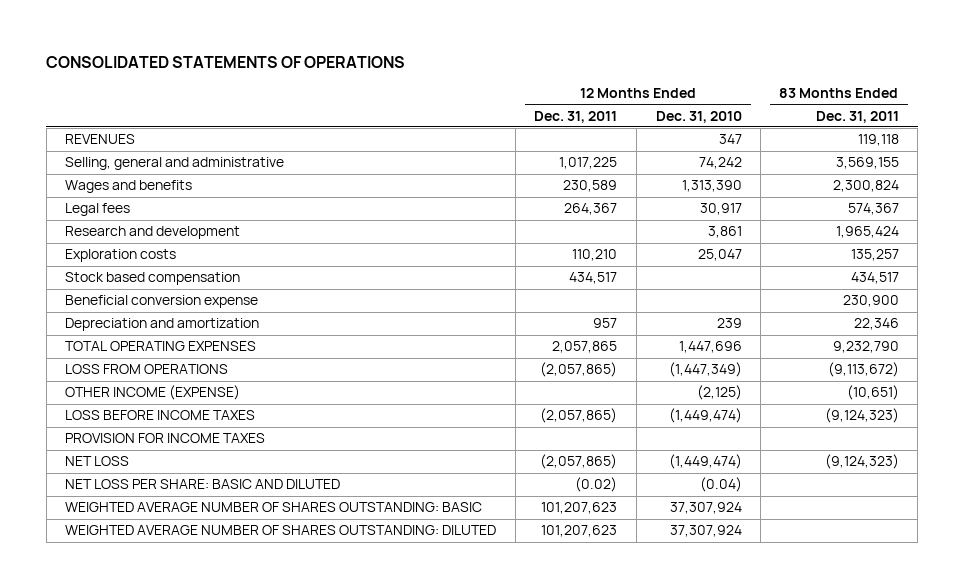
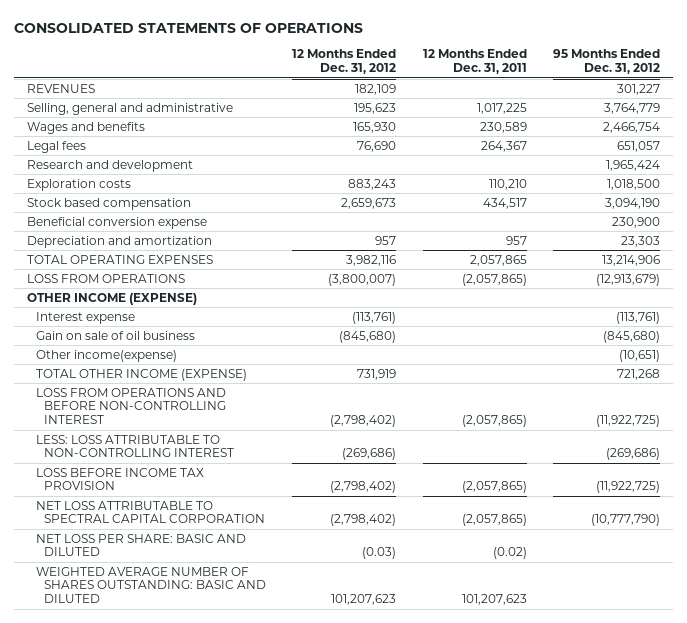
- | 12 Months Ended Dec. 31, 2011 | 12 Months Ended Dec. 31, 2010 | 83 Months Ended Dec. 31, 2011
+ | 12 Months Ended Dec. 31, 2012 | 12 Months Ended Dec. 31, 2011 | 95 Months Ended Dec. 31, 2012
- LOSS BEFORE INCOME TAXES | (2,057,865) | (1,449,474) | (9,124,323)
- PROVISION FOR INCOME TAXES
- NET LOSS | (2,057,865) | (1,449,474) | (9,124,323)
+ Interest expense | (113,761) | | (113,761)
+ Gain on sale of oil business | (845,680) | | (845,680)
+ Other income(expense) | | | (10,651)
+ TOTAL OTHER INCOME (EXPENSE) | 731,919 | | 721,268
+ LOSS FROM OPERATIONS AND BEFORE NON-CONTROLLING INTEREST | (2,798,402) | (2,057,865) | (11,922,725)
+ LESS: LOSS ATTRIBUTABLE TO NON-CONTROLLING INTEREST | (269,686) | | (269,686)
+ LOSS BEFORE INCOME TAX PROVISION | (2,798,402) | (2,057,865) | (11,922,725)
+ NET LOSS ATTRIBUTABLE TO SPECTRAL CAPITAL CORPORATION | (2,798,402) | (2,057,865) | (10,777,790)
- WEIGHTED AVERAGE NUMBER OF SHARES OUTSTANDING: BASIC | 101,207,623 | 37,307,924 |
- WEIGHTED AVERAGE NUMBER OF SHARES OUTSTANDING: DILUTED | 101,207,623 | 37,307,924 |
+ WEIGHTED AVERAGE NUMBER OF SHARES OUTSTANDING: BASIC AND DILUTED | 101,207,623 | 101,207,623 |

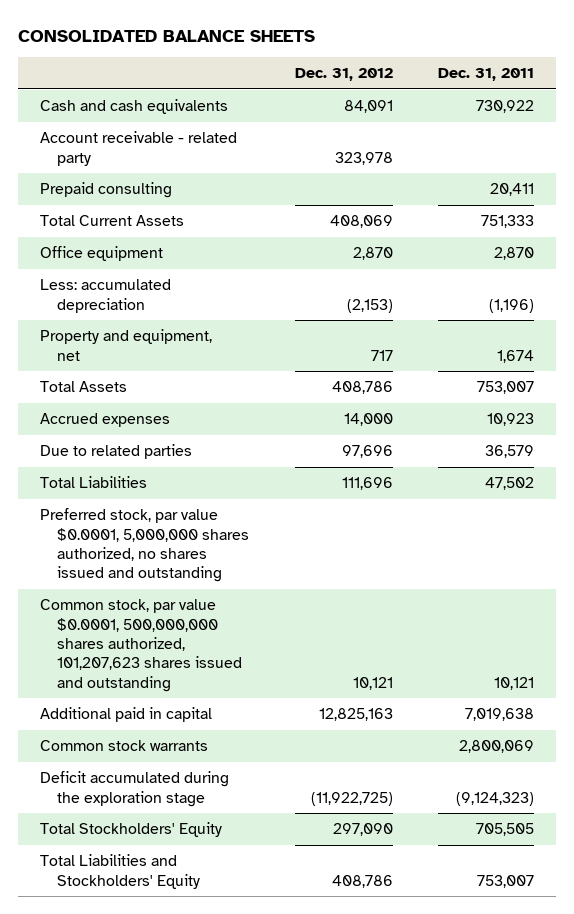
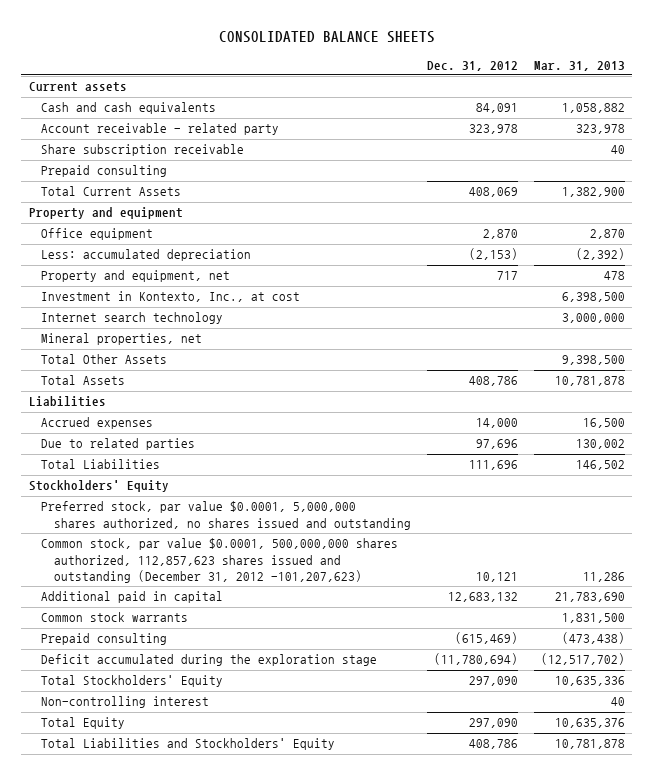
- | Dec. 31, 2012 | Dec. 31, 2011
+ | Dec. 31, 2012 | Mar. 31, 2013
+ Current assets
+ Share subscription receivable | | 40
+ Property and equipment
+ Investment in Kontexto, Inc., at cost | | 6,398,500
+ Internet search technology | | 3,000,000
+ Mineral properties, net
+ Total Other Assets | | 9,398,500
+ Liabilities
+ Stockholders' Equity
- Common stock, par value $0.0001, 500,000,000 shares authorized, 101,207,623 shares issued and outstanding | 10,121 | 10,121
- Additional paid in capital | 12,825,163 | 7,019,638
+ Common stock, par value $0.0001, 500,000,000 shares authorized, 112,857,623 shares issued and outstanding (December 31, 2012 -101,207,623) | 10,121 | 11,286
+ Additional paid in capital | 12,683,132 | 21,783,690
- Deficit accumulated during the exploration stage | (11,922,725) | (9,124,323)
+ Prepaid consulting | (615,469) | (473,438)
+ Deficit accumulated during the exploration stage | (11,780,694) | (12,517,702)
+ Non-controlling interest | | 40
+ Total Equity | 297,090 | 10,635,376

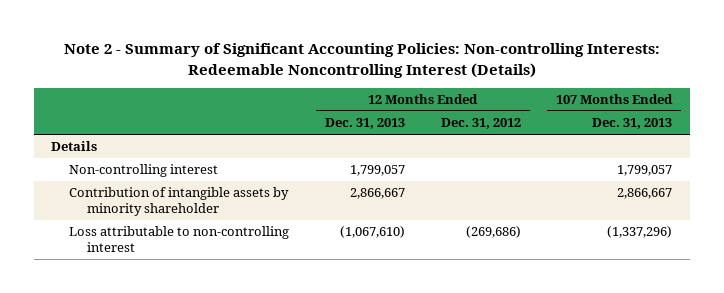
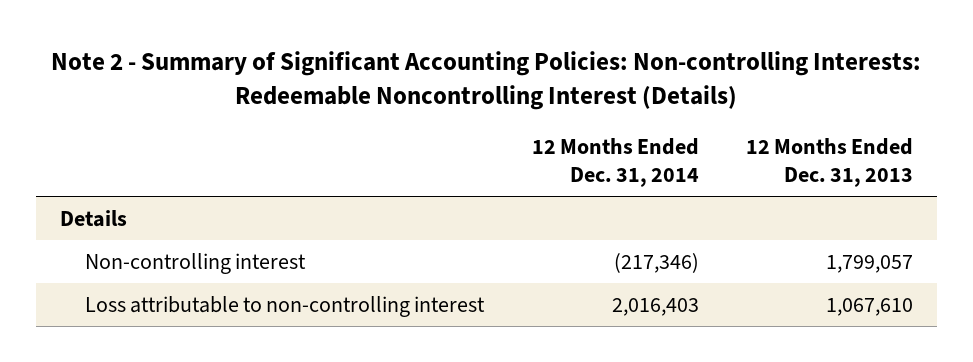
- | 12 Months Ended Dec. 31, 2013 | 12 Months Ended Dec. 31, 2012 | 107 Months Ended Dec. 31, 2013
+ | 12 Months Ended Dec. 31, 2014 | 12 Months Ended Dec. 31, 2013
- Contribution of intangible assets by minority shareholder | 2,866,667 | | 2,866,667
- Loss attributable to non-controlling interest | (1,067,610) | (269,686) | (1,337,296)
+ Loss attributable to non-controlling interest | 2,016,403 | 1,067,610

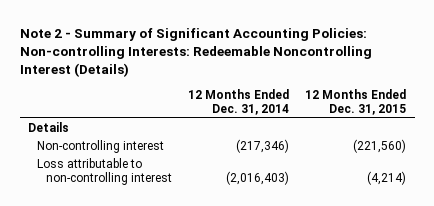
- | 12 Months Ended Dec. 31, 2014 | 12 Months Ended Dec. 31, 2013
+ | 12 Months Ended Dec. 31, 2014 | 12 Months Ended Dec. 31, 2015
- Loss attributable to non-controlling interest | 2,016,403 | 1,067,610
+ Loss attributable to non-controlling interest | (2,016,403) | (4,214)

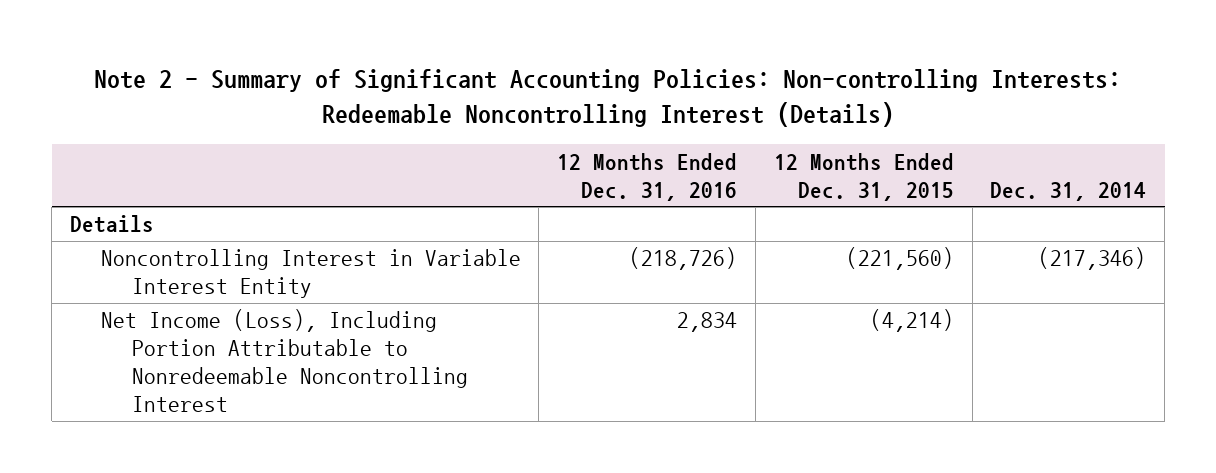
- | 12 Months Ended Dec. 31, 2014 | 12 Months Ended Dec. 31, 2015
+ | 12 Months Ended Dec. 31, 2016 | 12 Months Ended Dec. 31, 2015 | Dec. 31, 2014
- Non-controlling interest | (217,346) | (221,560)
- Loss attributable to non-controlling interest | (2,016,403) | (4,214)
+ Noncontrolling Interest in Variable Interest Entity | (218,726) | (221,560) | (217,346)
+ Net Income (Loss), Including Portion Attributable to Nonredeemable Noncontrolling Interest | 2,834 | (4,214) |

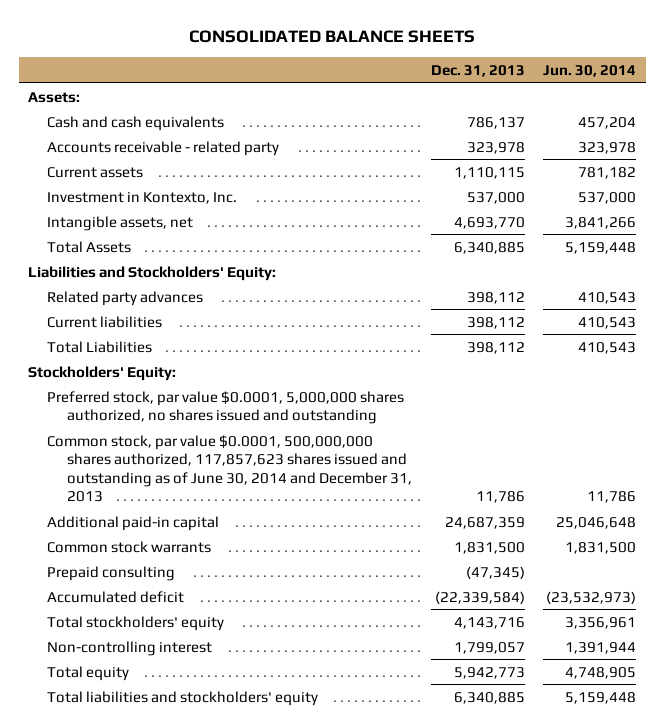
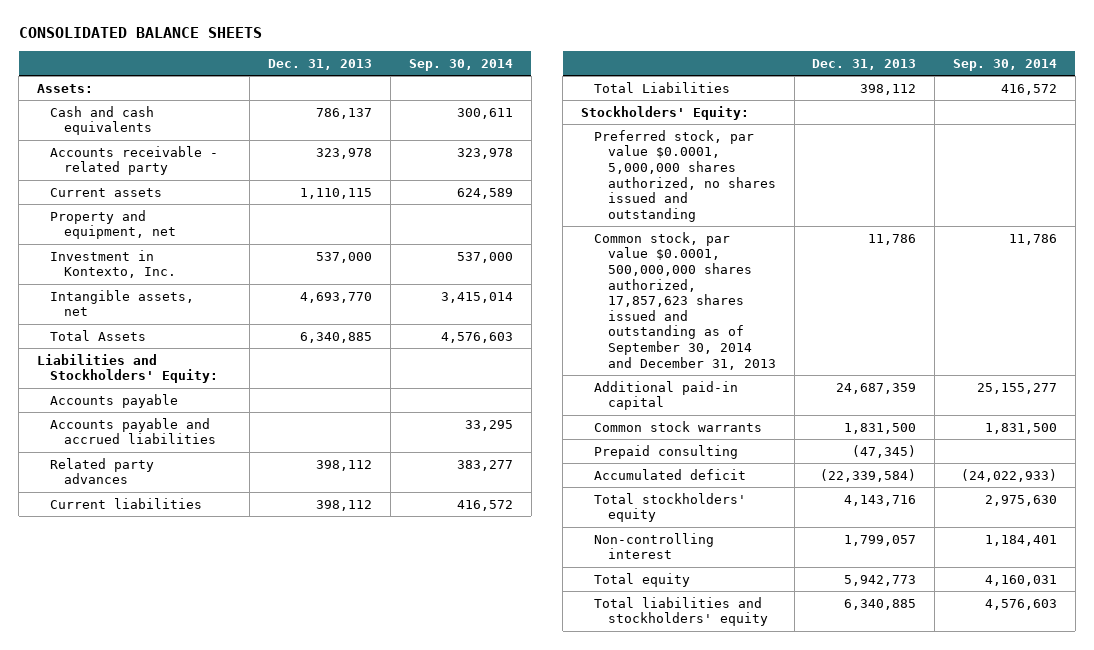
- | Dec. 31, 2013 | Jun. 30, 2014
+ | Dec. 31, 2013 | Sep. 30, 2014
+ Property and equipment, net
+ Accounts payable
+ Accounts payable and accrued liabilities | | 33,295
- Common stock, par value $0.0001, 500,000,000 shares authorized, 117,857,623 shares issued and outstanding as of June 30, 2014 and December 31, 2013 | 11,786 | 11,786
+ Common stock, par value $0.0001, 500,000,000 shares authorized, 17,857,623 shares issued and outstanding as of September 30, 2014 and December 31, 2013 | 11,786 | 11,786

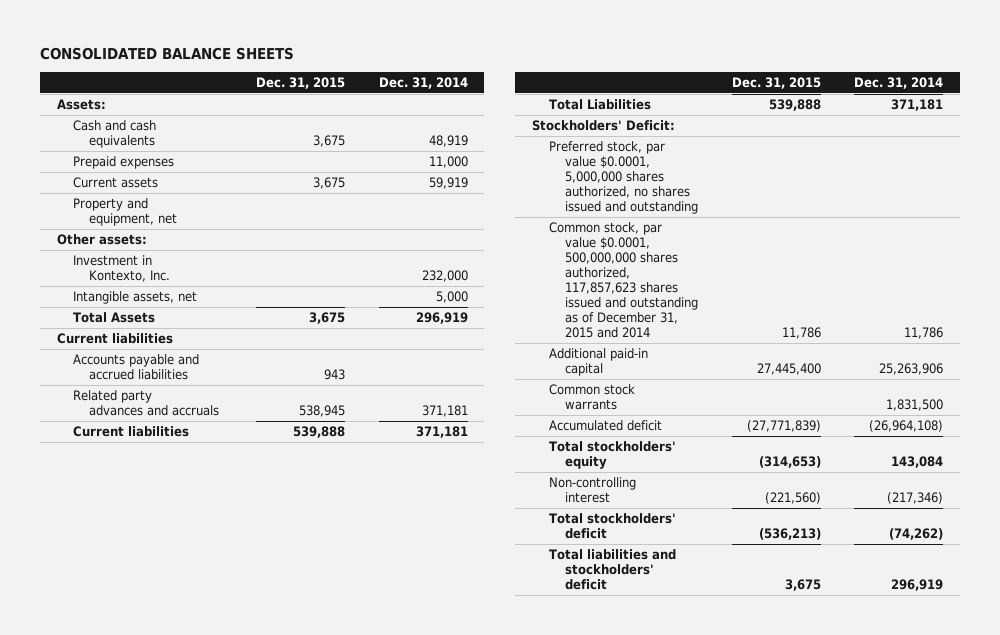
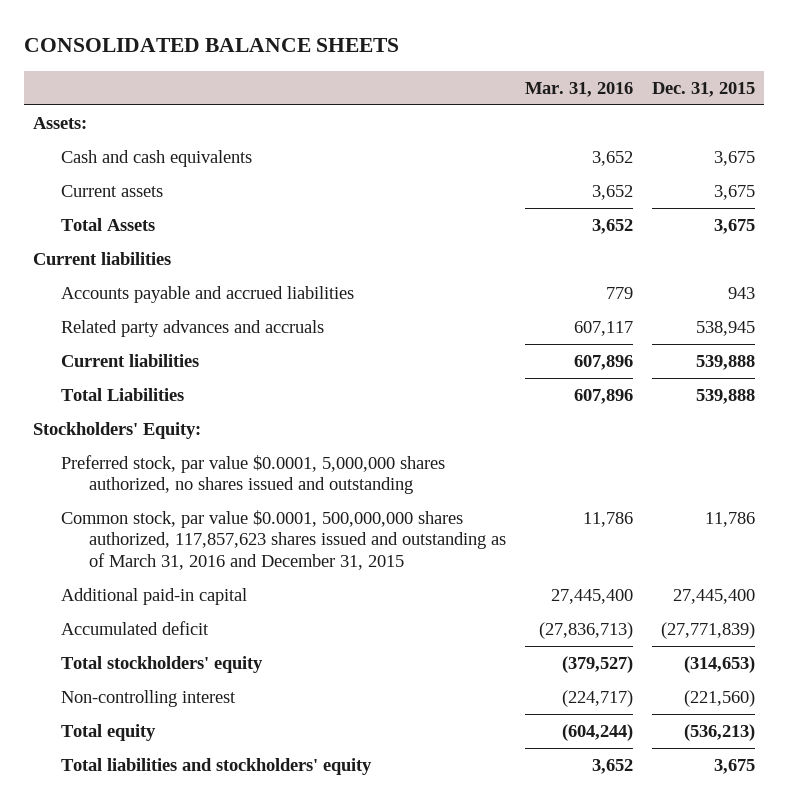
- | Dec. 31, 2015 | Dec. 31, 2014
+ | Mar. 31, 2016 | Dec. 31, 2015
- Prepaid expenses | | 11,000
- Property and equipment, net
- Other assets:
- Investment in Kontexto, Inc. | | 232,000
- Intangible assets, net | | 5,000
- Stockholders' Deficit:
+ Stockholders' Equity:
- Common stock, par value $0.0001, 500,000,000 shares authorized, 117,857,623 shares issued and outstanding as of December 31, 2015 and 2014 | 11,786 | 11,786
+ Common stock, par value $0.0001, 500,000,000 shares authorized, 117,857,623 shares issued and outstanding as of March 31, 2016 and December 31, 2015 | 11,786 | 11,786
- Common stock warrants | | 1,831,500
- Total stockholders' deficit | (536,213) | (74,262)
- Total liabilities and stockholders' deficit | 3,675 | 296,919
+ Total equity | (604,244) | (536,213)
+ Total liabilities and stockholders' equity | 3,652 | 3,675

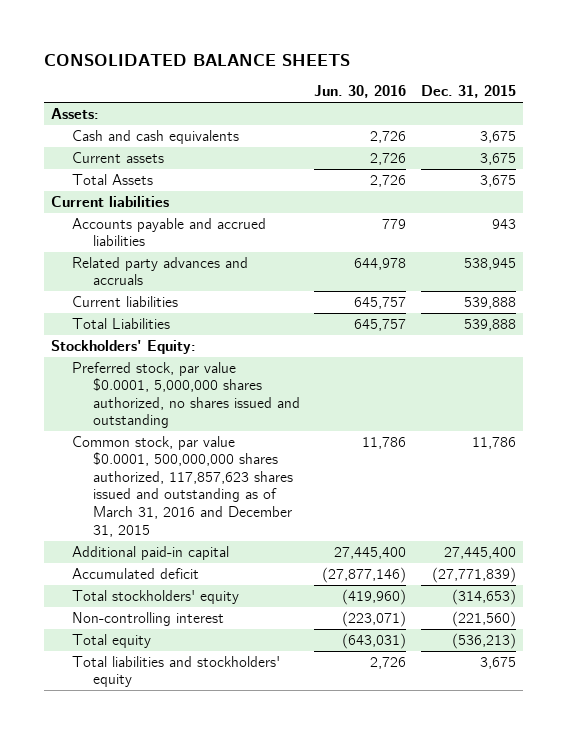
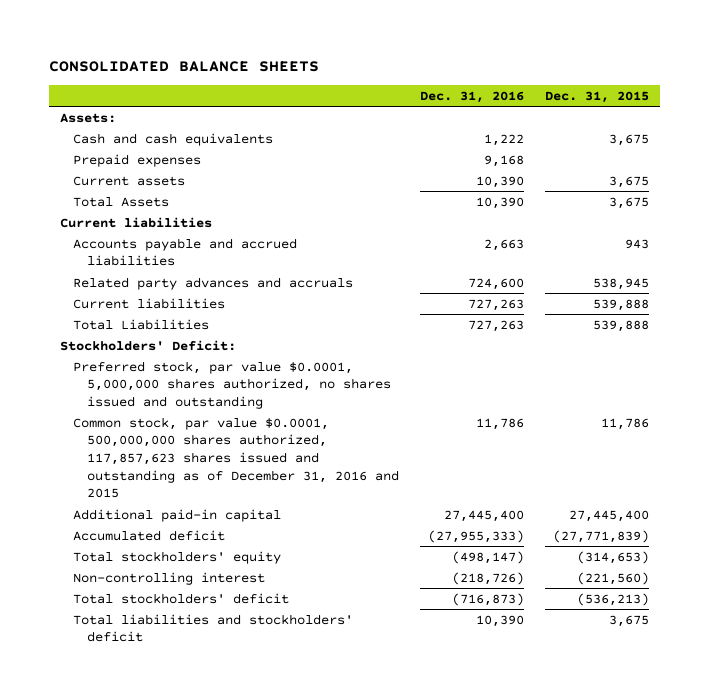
- | Jun. 30, 2016 | Dec. 31, 2015
+ | Dec. 31, 2016 | Dec. 31, 2015
+ Prepaid expenses | 9,168 |
- Stockholders' Equity:
+ Stockholders' Deficit:
- Common stock, par value $0.0001, 500,000,000 shares authorized, 117,857,623 shares issued and outstanding as of March 31, 2016 and December 31, 2015 | 11,786 | 11,786
+ Common stock, par value $0.0001, 500,000,000 shares authorized, 117,857,623 shares issued and outstanding as of December 31, 2016 and 2015 | 11,786 | 11,786
- Total equity | (643,031) | (536,213)
- Total liabilities and stockholders' equity | 2,726 | 3,675
+ Total stockholders' deficit | (716,873) | (536,213)
+ Total liabilities and stockholders' deficit | 10,390 | 3,675

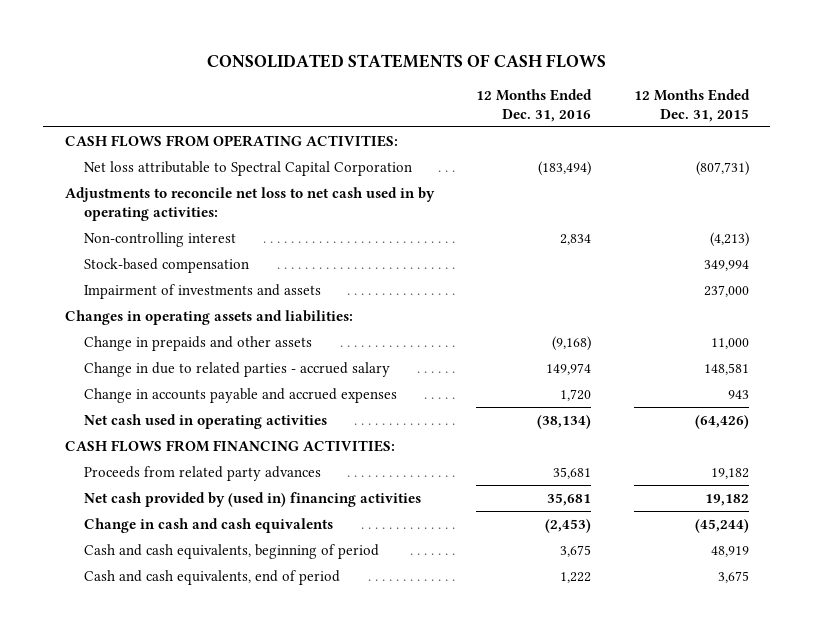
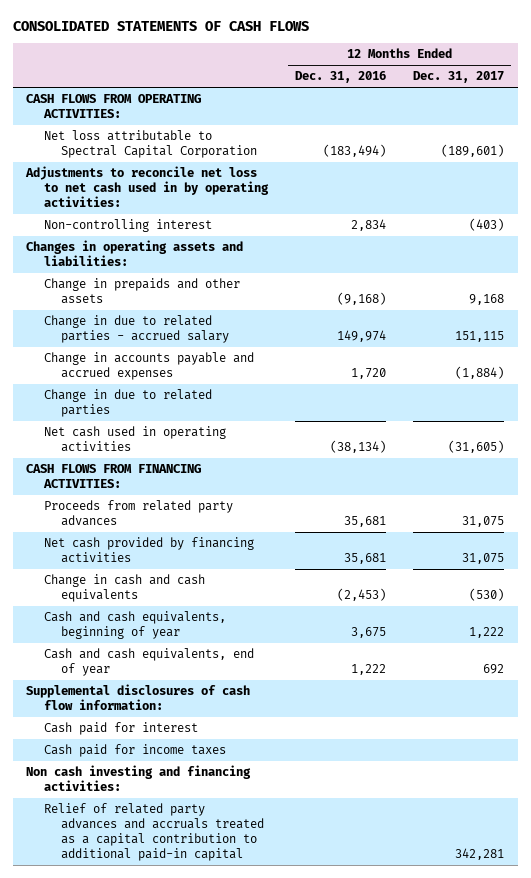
- | 12 Months Ended Dec. 31, 2016 | 12 Months Ended Dec. 31, 2015
+ | 12 Months Ended Dec. 31, 2016 | 12 Months Ended Dec. 31, 2017
- Stock-based compensation | | 349,994
- Impairment of investments and assets | | 237,000
+ Change in due to related parties
- Net cash provided by (used in) financing activities | 35,681 | 19,182
+ Net cash provided by financing activities | 35,681 | 31,075
- Cash and cash equivalents, beginning of period | 3,675 | 48,919
- Cash and cash equivalents, end of period | 1,222 | 3,675
+ Cash and cash equivalents, beginning of year | 3,675 | 1,222
+ Cash and cash equivalents, end of year | 1,222 | 692
+ Supplemental disclosures of cash flow information:
+ Cash paid for interest
+ Cash paid for income taxes
+ Non cash investing and financing activities:
+ Relief of related party advances and accruals treated as a capital contribution to additional paid-in capital | | 342,281

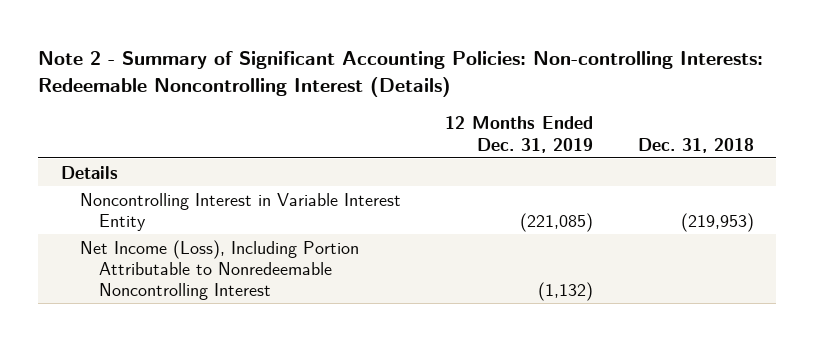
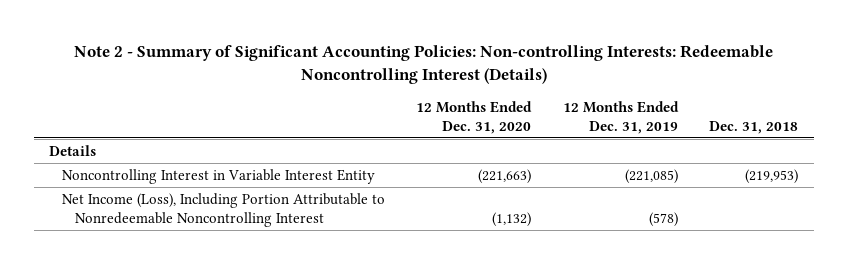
- | 12 Months Ended Dec. 31, 2019 | Dec. 31, 2018
+ | 12 Months Ended Dec. 31, 2020 | 12 Months Ended Dec. 31, 2019 | Dec. 31, 2018
- Net Income (Loss), Including Portion Attributable to Nonredeemable Noncontrolling Interest | (1,132) |
+ Net Income (Loss), Including Portion Attributable to Nonredeemable Noncontrolling Interest | (1,132) | (578) |

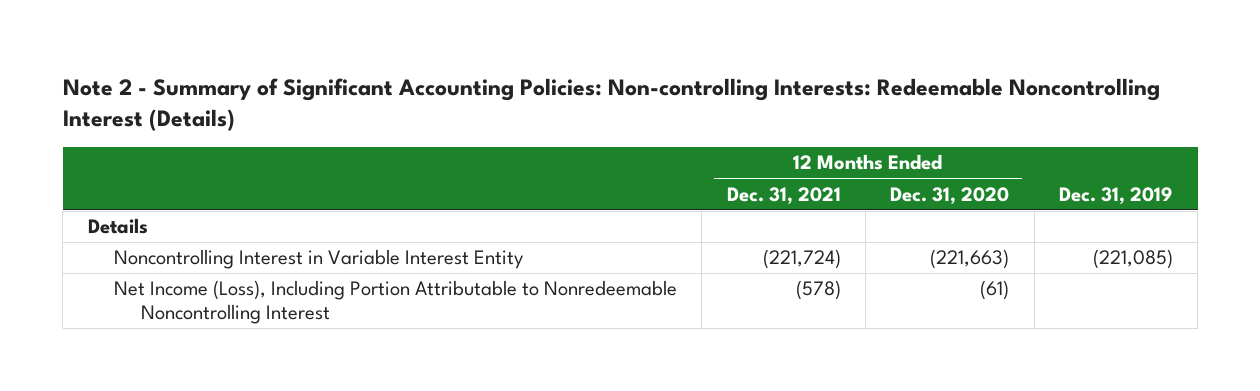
- | 12 Months Ended Dec. 31, 2020 | 12 Months Ended Dec. 31, 2019 | Dec. 31, 2018
+ | 12 Months Ended Dec. 31, 2021 | 12 Months Ended Dec. 31, 2020 | Dec. 31, 2019
- Net Income (Loss), Including Portion Attributable to Nonredeemable Noncontrolling Interest | (1,132) | (578) |
+ Net Income (Loss), Including Portion Attributable to Nonredeemable Noncontrolling Interest | (578) | (61) |

